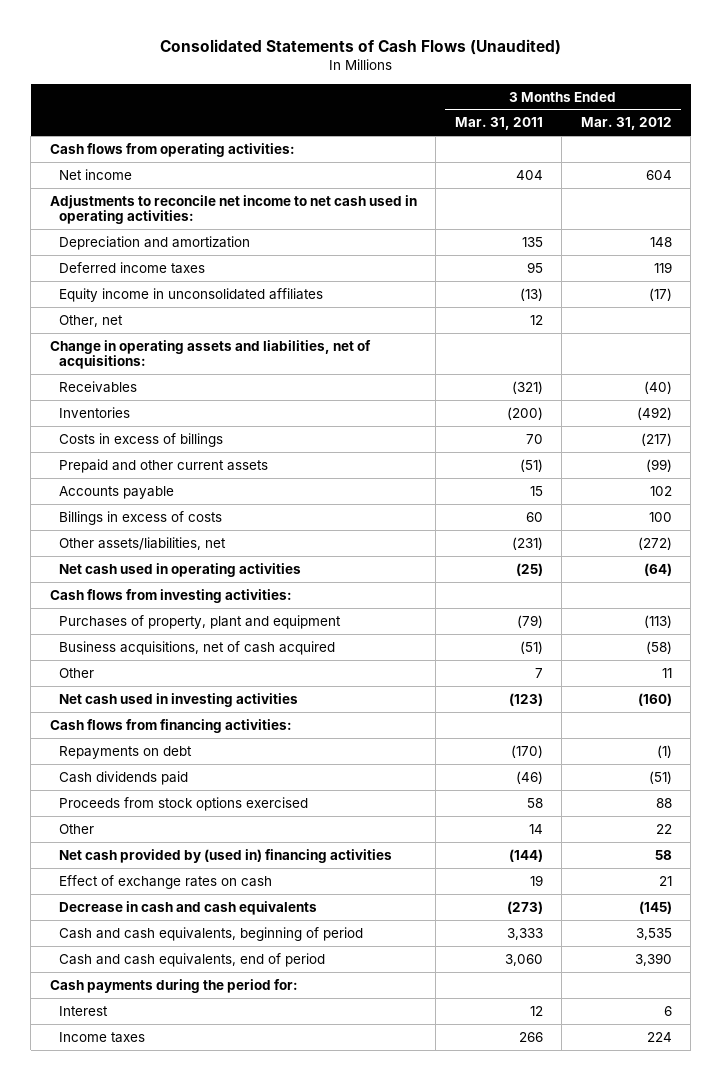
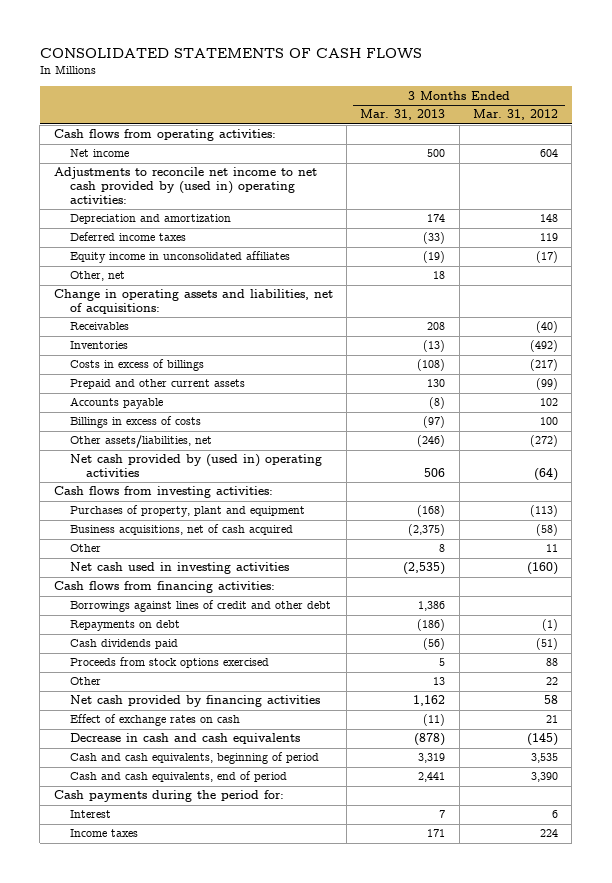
- Consolidated Statements of Cash Flows (Unaudited)
+ CONSOLIDATED STATEMENTS OF CASH FLOWS
- | 3 Months Ended Mar. 31, 2011 | 3 Months Ended Mar. 31, 2012
+ | 3 Months Ended Mar. 31, 2013 | 3 Months Ended Mar. 31, 2012
- Adjustments to reconcile net income to net cash used in operating activities:
+ Adjustments to reconcile net income to net cash provided by (used in) operating activities:
- Net cash used in operating activities | (25) | (64)
+ Net cash provided by (used in) operating activities | 506 | (64)
+ Borrowings against lines of credit and other debt | 1,386 |
- Net cash provided by (used in) financing activities | (144) | 58
+ Net cash provided by financing activities | 1,162 | 58

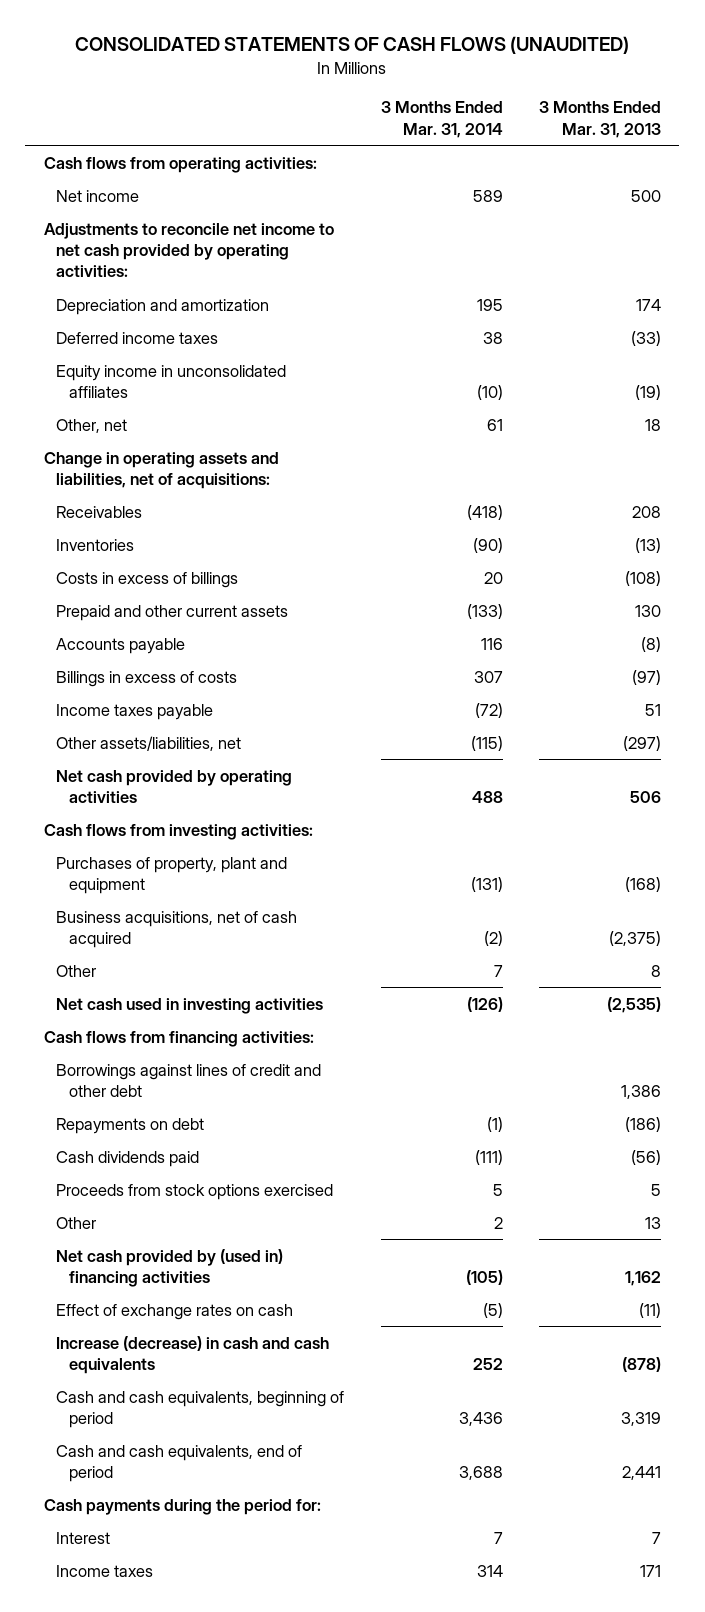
- CONSOLIDATED STATEMENTS OF CASH FLOWS
+ CONSOLIDATED STATEMENTS OF CASH FLOWS (UNAUDITED)
- | 3 Months Ended Mar. 31, 2013 | 3 Months Ended Mar. 31, 2012
+ | 3 Months Ended Mar. 31, 2014 | 3 Months Ended Mar. 31, 2013
- Adjustments to reconcile net income to net cash provided by (used in) operating activities:
+ Adjustments to reconcile net income to net cash provided by operating activities:
- Other assets/liabilities, net | (246) | (272)
- Net cash provided by (used in) operating activities | 506 | (64)
+ Income taxes payable | (72) | 51
+ Other assets/liabilities, net | (115) | (297)
+ Net cash provided by operating activities | 488 | 506
- Net cash provided by financing activities | 1,162 | 58
+ Net cash provided by (used in) financing activities | (105) | 1,162
- Decrease in cash and cash equivalents | (878) | (145)
+ Increase (decrease) in cash and cash equivalents | 252 | (878)

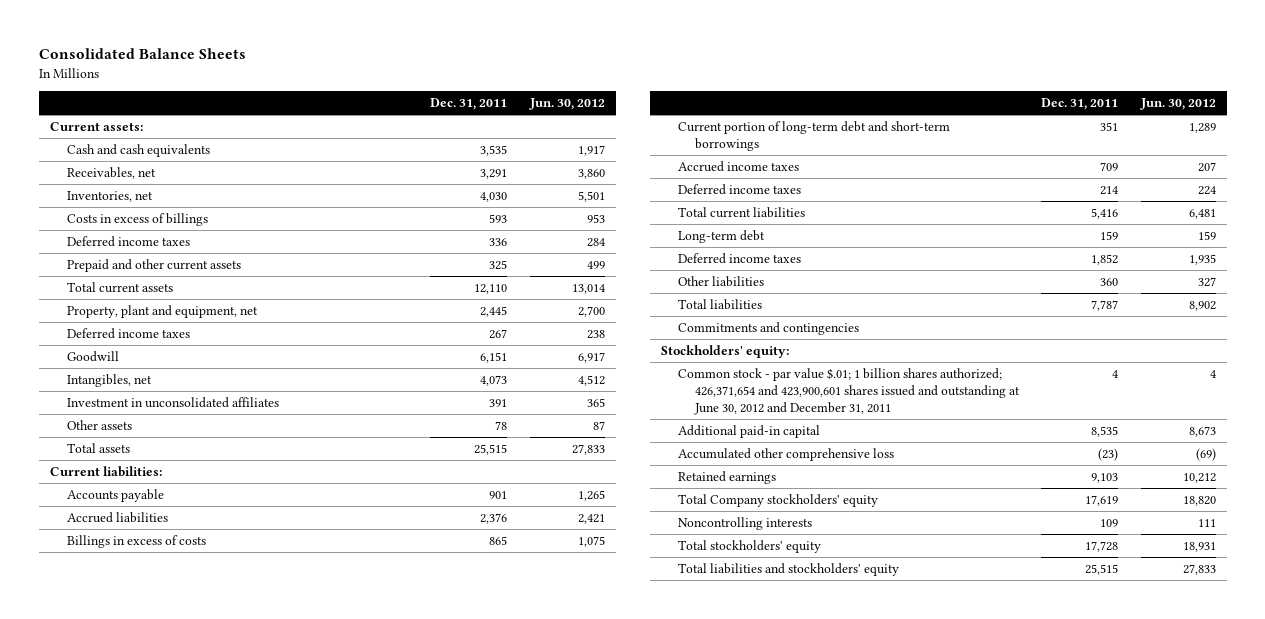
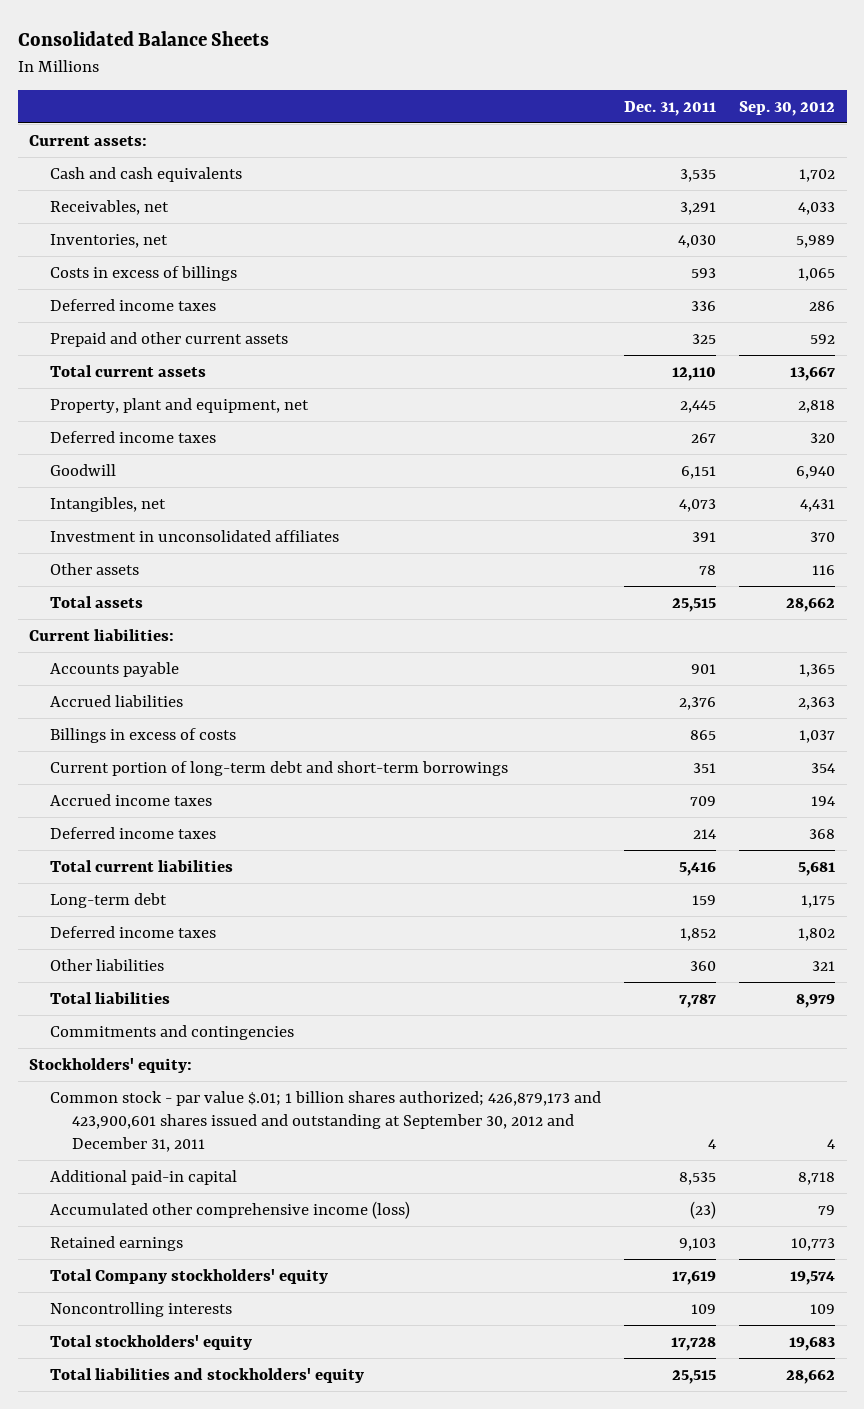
- | Dec. 31, 2011 | Jun. 30, 2012
+ | Dec. 31, 2011 | Sep. 30, 2012
- Common stock - par value $.01; 1 billion shares authorized; 426,371,654 and 423,900,601 shares issued and outstanding at June 30, 2012 and December 31, 2011 | 4 | 4
+ Common stock - par value $.01; 1 billion shares authorized; 426,879,173 and 423,900,601 shares issued and outstanding at September 30, 2012 and December 31, 2011 | 4 | 4
- Accumulated other comprehensive loss | (23) | (69)
+ Accumulated other comprehensive income (loss) | (23) | 79

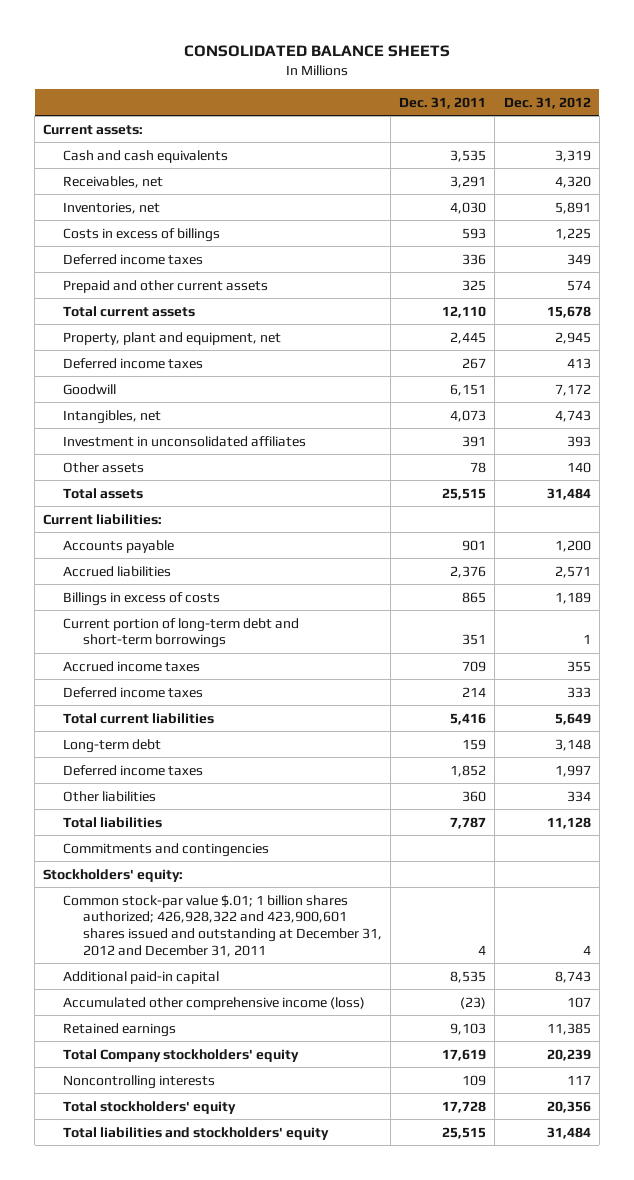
- Consolidated Balance Sheets
+ CONSOLIDATED BALANCE SHEETS
- | Dec. 31, 2011 | Sep. 30, 2012
+ | Dec. 31, 2011 | Dec. 31, 2012
- Common stock - par value $.01; 1 billion shares authorized; 426,879,173 and 423,900,601 shares issued and outstanding at September 30, 2012 and December 31, 2011 | 4 | 4
+ Common stock-par value $.01; 1 billion shares authorized; 426,928,322 and 423,900,601 shares issued and outstanding at December 31, 2012 and December 31, 2011 | 4 | 4

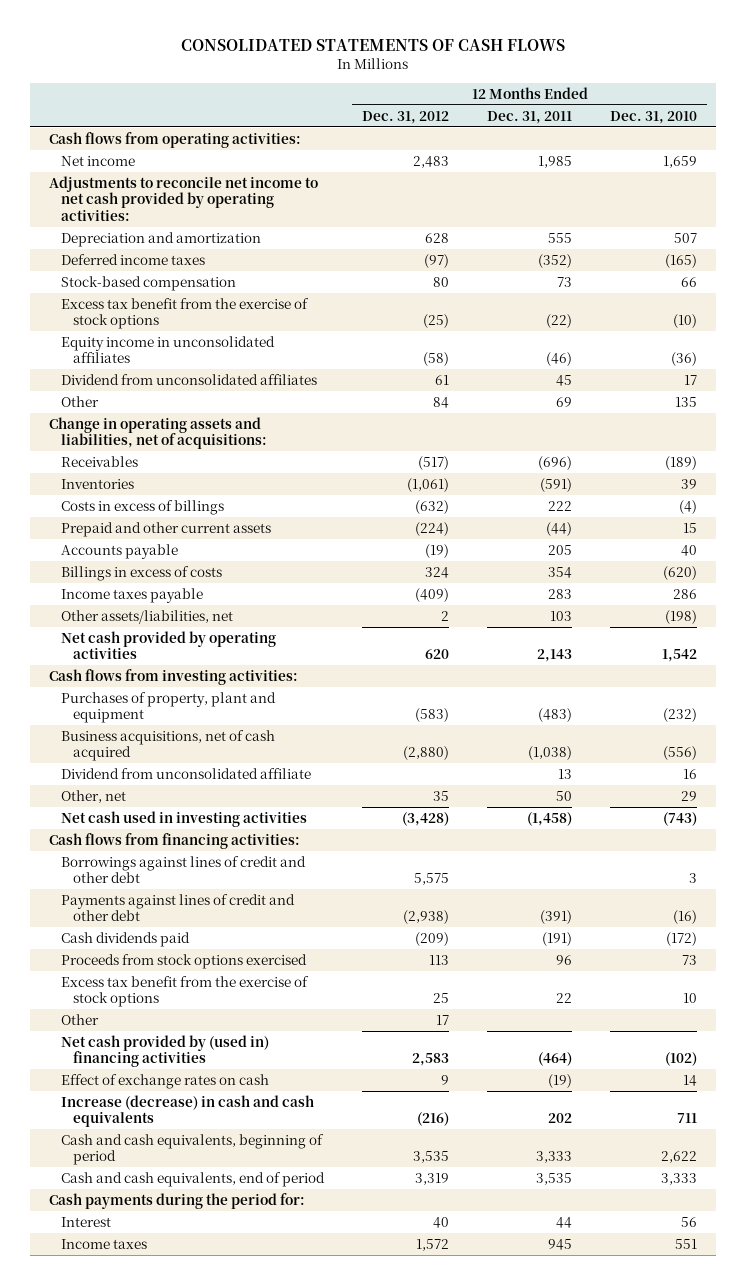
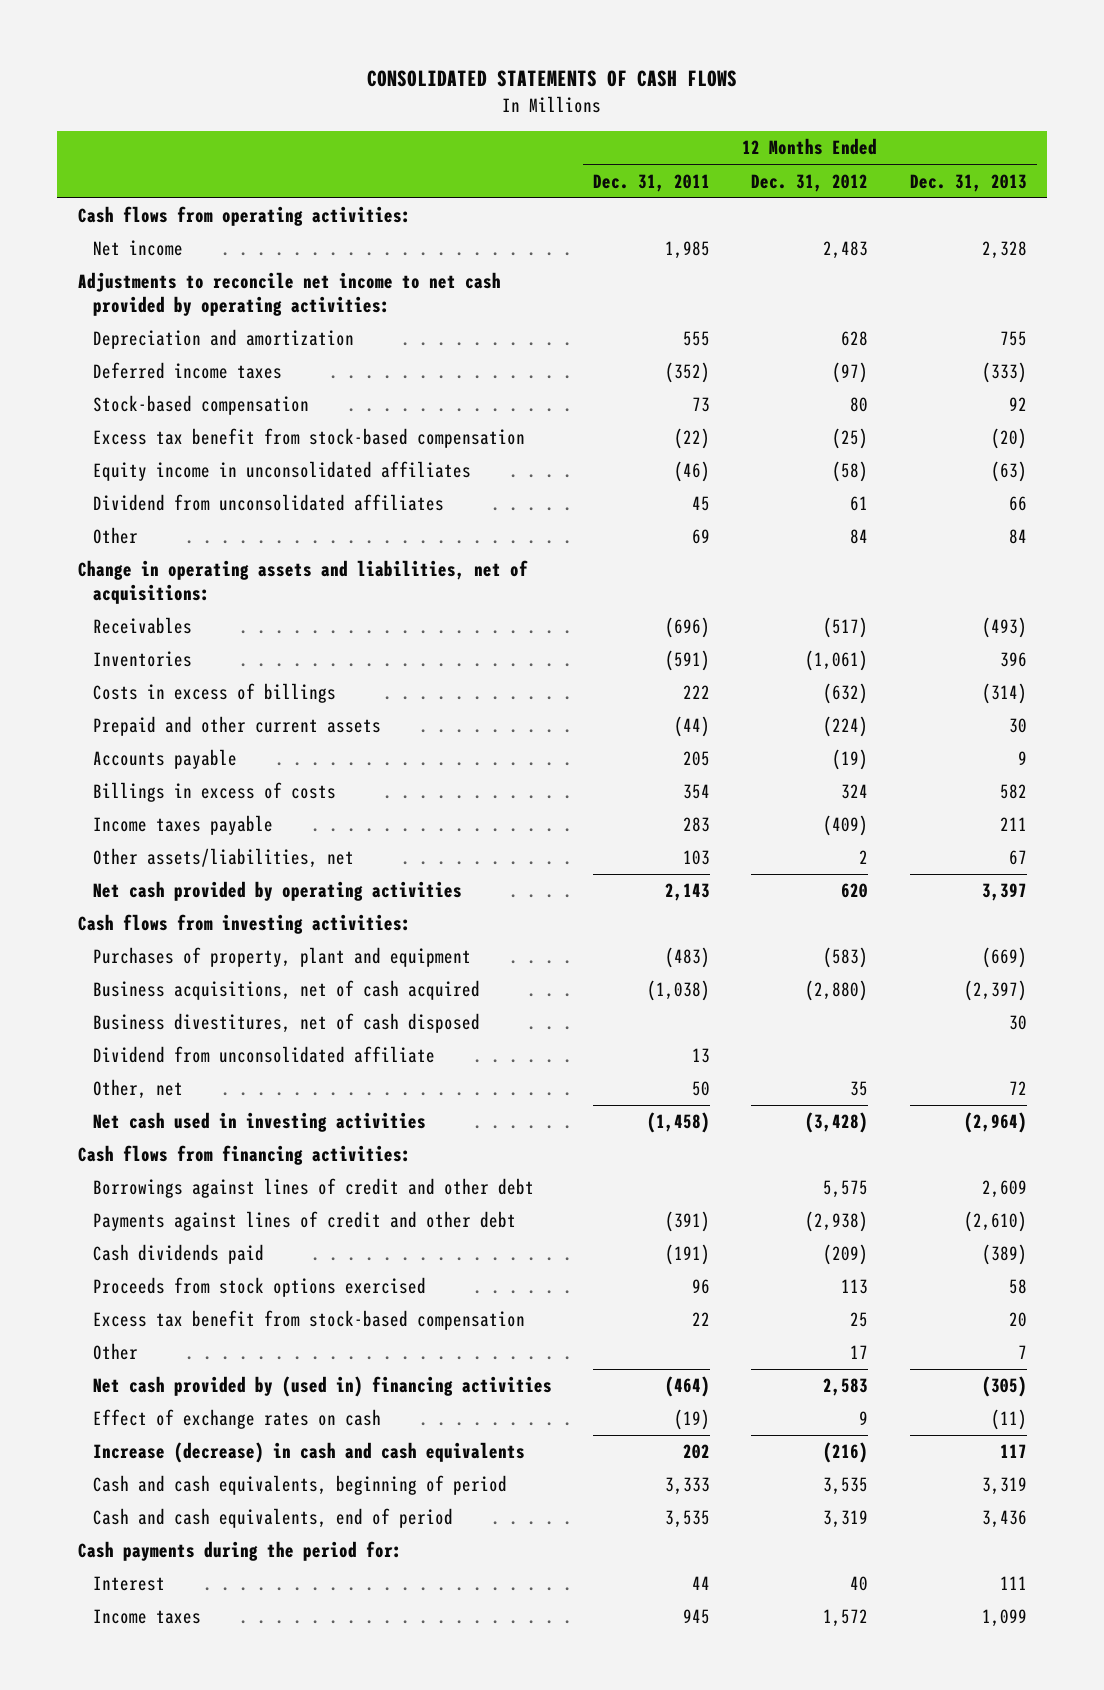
- | 12 Months Ended Dec. 31, 2012 | 12 Months Ended Dec. 31, 2011 | 12 Months Ended Dec. 31, 2010
+ | 12 Months Ended Dec. 31, 2011 | 12 Months Ended Dec. 31, 2012 | 12 Months Ended Dec. 31, 2013
- Excess tax benefit from the exercise of stock options | (25) | (22) | (10)
+ Excess tax benefit from stock-based compensation | (22) | (25) | (20)
+ Business divestitures, net of cash disposed | | | 30
- Excess tax benefit from the exercise of stock options | 25 | 22 | 10
+ Excess tax benefit from stock-based compensation | 22 | 25 | 20

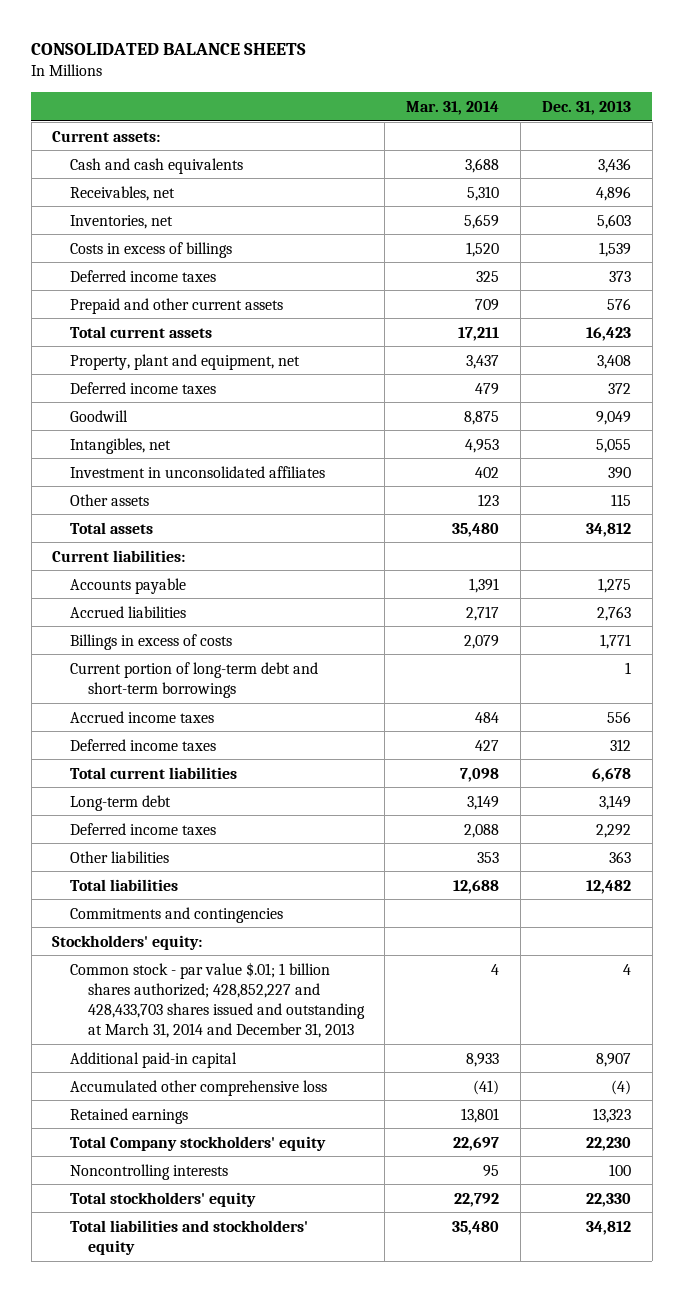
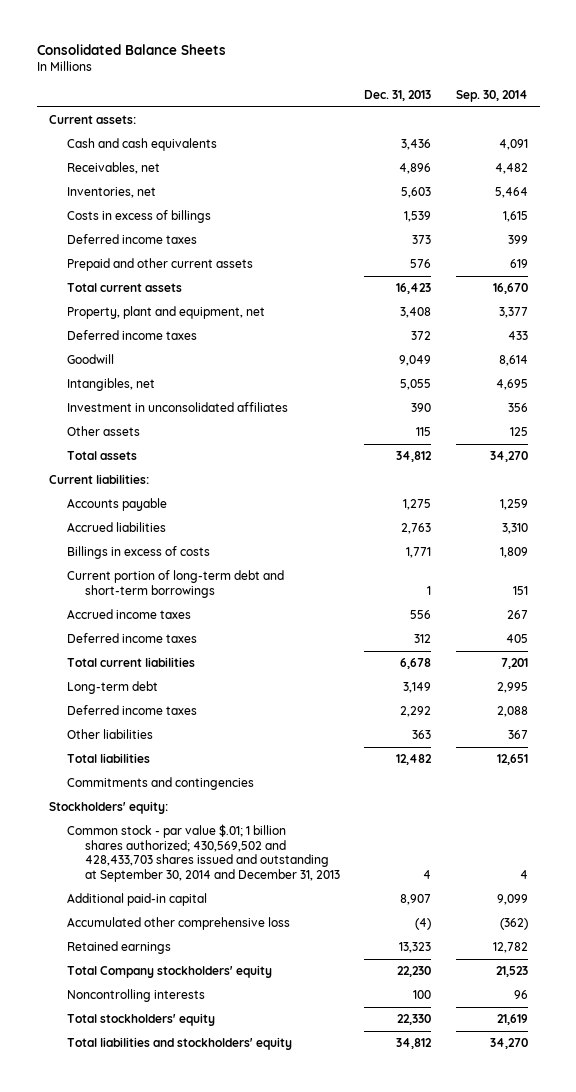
- CONSOLIDATED BALANCE SHEETS
+ Consolidated Balance Sheets
- | Mar. 31, 2014 | Dec. 31, 2013
+ | Dec. 31, 2013 | Sep. 30, 2014
- Common stock - par value $.01; 1 billion shares authorized; 428,852,227 and 428,433,703 shares issued and outstanding at March 31, 2014 and December 31, 2013 | 4 | 4
+ Common stock - par value $.01; 1 billion shares authorized; 430,569,502 and 428,433,703 shares issued and outstanding at September 30, 2014 and December 31, 2013 | 4 | 4

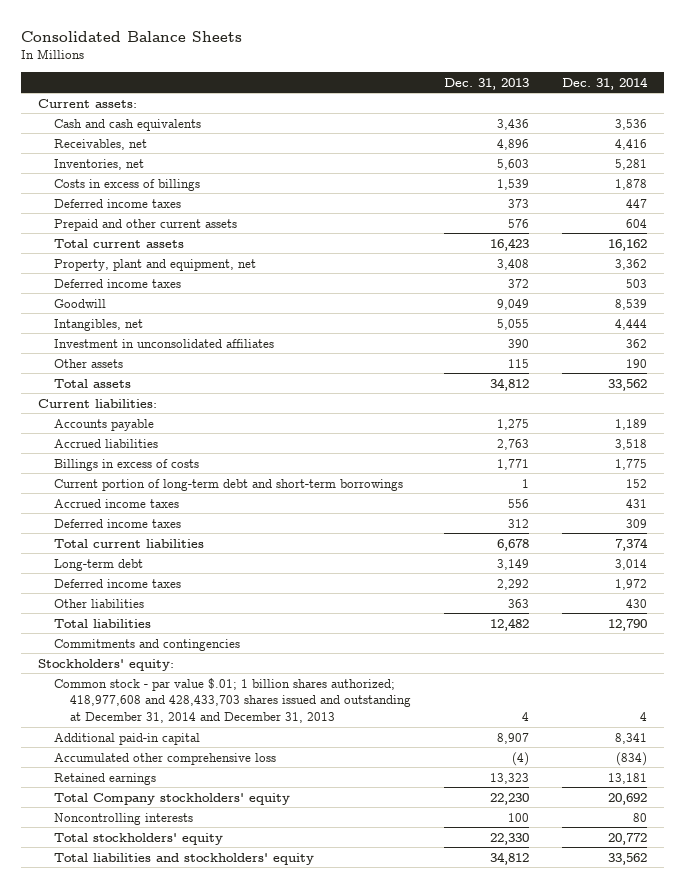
- | Dec. 31, 2013 | Sep. 30, 2014
+ | Dec. 31, 2013 | Dec. 31, 2014
- Common stock - par value $.01; 1 billion shares authorized; 430,569,502 and 428,433,703 shares issued and outstanding at September 30, 2014 and December 31, 2013 | 4 | 4
+ Common stock - par value $.01; 1 billion shares authorized; 418,977,608 and 428,433,703 shares issued and outstanding at December 31, 2014 and December 31, 2013 | 4 | 4

